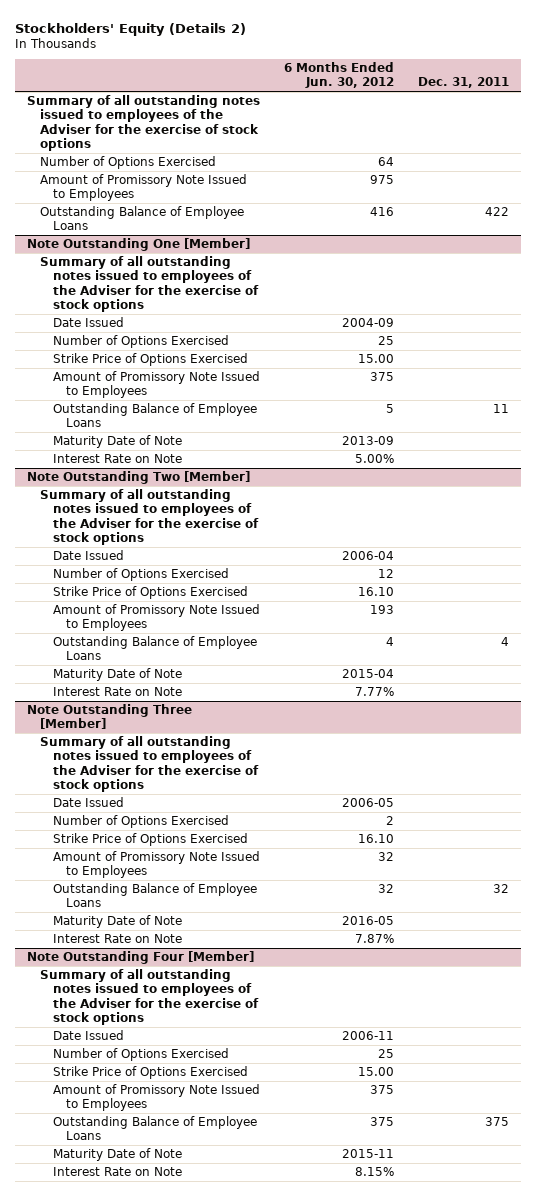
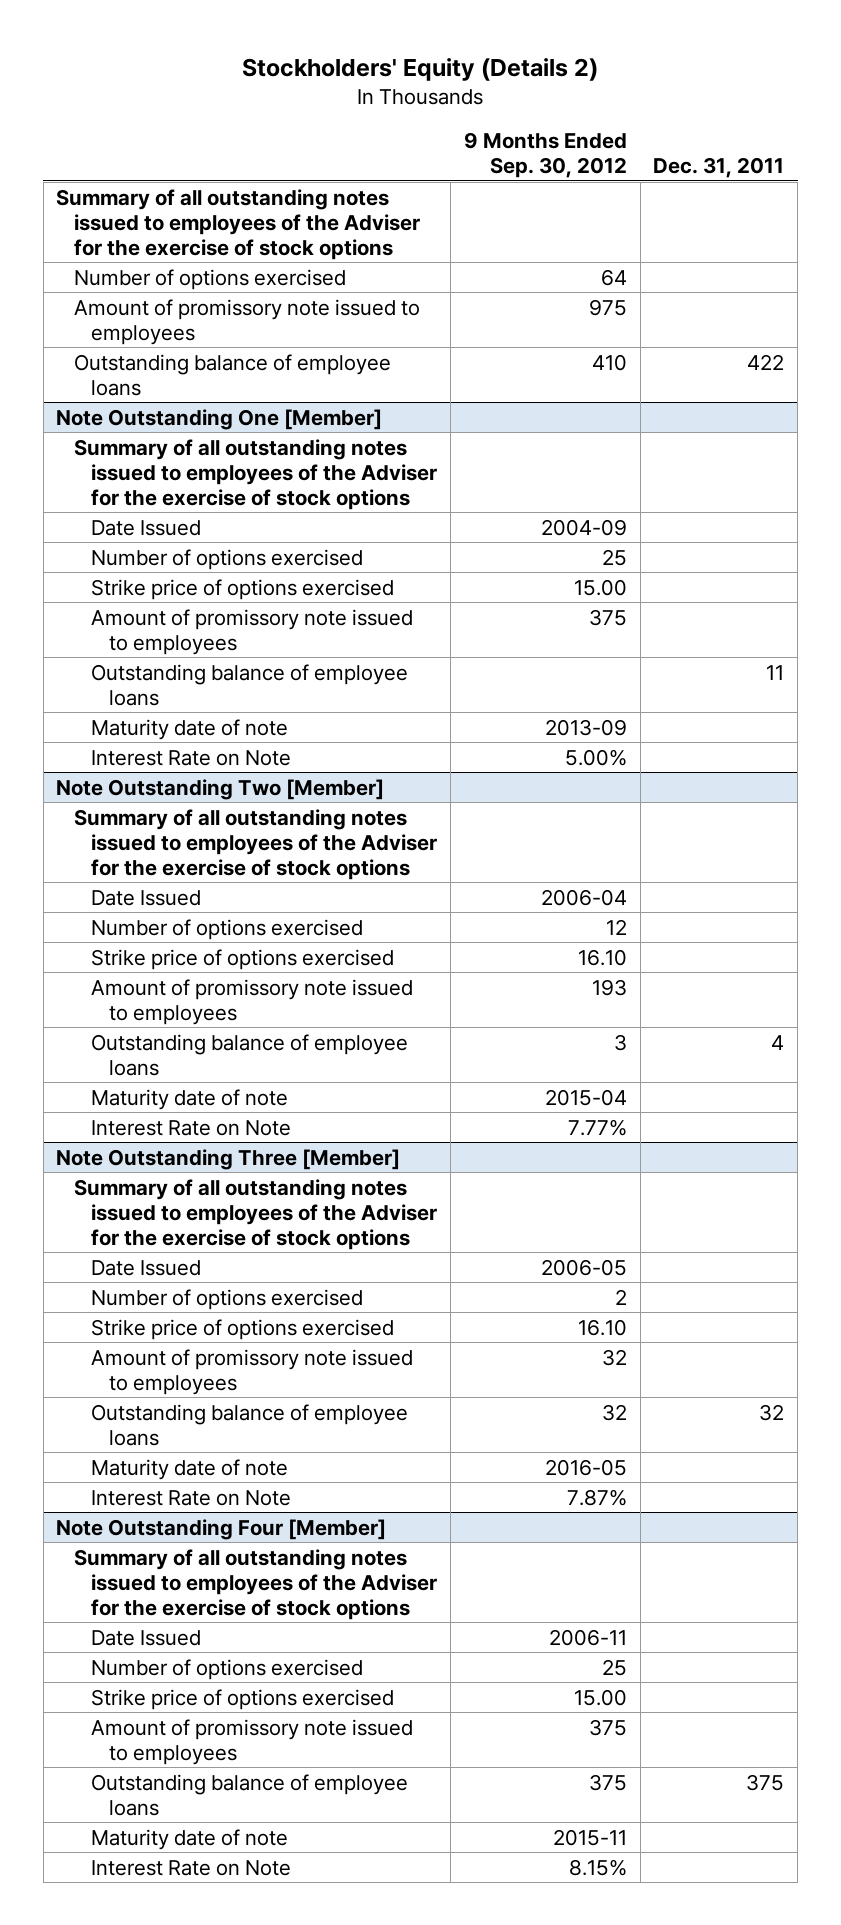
- | 6 Months Ended Jun. 30, 2012 | Dec. 31, 2011
+ | 9 Months Ended Sep. 30, 2012 | Dec. 31, 2011
- Number of Options Exercised | 64 |
- Amount of Promissory Note Issued to Employees | 975 |
- Outstanding Balance of Employee Loans | 416 | 422
+ Number of options exercised | 64 |
+ Amount of promissory note issued to employees | 975 |
+ Outstanding balance of employee loans | 410 | 422
@ Note Outstanding One [Member]
- Number of Options Exercised | 25 |
- Strike Price of Options Exercised | 15.00 |
- Amount of Promissory Note Issued to Employees | 375 |
- Outstanding Balance of Employee Loans | 5 | 11
- Maturity Date of Note | 2013-09 |
+ Number of options exercised | 25 |
+ Strike price of options exercised | 15.00 |
+ Amount of promissory note issued to employees | 375 |
+ Outstanding balance of employee loans | | 11
+ Maturity date of note | 2013-09 |
@ Note Outstanding Two [Member]
- Number of Options Exercised | 12 |
- Strike Price of Options Exercised | 16.10 |
- Amount of Promissory Note Issued to Employees | 193 |
- Outstanding Balance of Employee Loans | 4 | 4
- Maturity Date of Note | 2015-04 |
+ Number of options exercised | 12 |
+ Strike price of options exercised | 16.10 |
+ Amount of promissory note issued to employees | 193 |
+ Outstanding balance of employee loans | 3 | 4
+ Maturity date of note | 2015-04 |
@ Note Outstanding Three [Member]
- Number of Options Exercised | 2 |
- Strike Price of Options Exercised | 16.10 |
- Amount of Promissory Note Issued to Employees | 32 |
- Outstanding Balance of Employee Loans | 32 | 32
- Maturity Date of Note | 2016-05 |
+ Number of options exercised | 2 |
+ Strike price of options exercised | 16.10 |
+ Amount of promissory note issued to employees | 32 |
+ Outstanding balance of employee loans | 32 | 32
+ Maturity date of note | 2016-05 |
@ Note Outstanding Four [Member]
- Number of Options Exercised | 25 |
- Strike Price of Options Exercised | 15.00 |
- Amount of Promissory Note Issued to Employees | 375 |
- Outstanding Balance of Employee Loans | 375 | 375
- Maturity Date of Note | 2015-11 |
+ Number of options exercised | 25 |
+ Strike price of options exercised | 15.00 |
+ Amount of promissory note issued to employees | 375 |
+ Outstanding balance of employee loans | 375 | 375
+ Maturity date of note | 2015-11 |

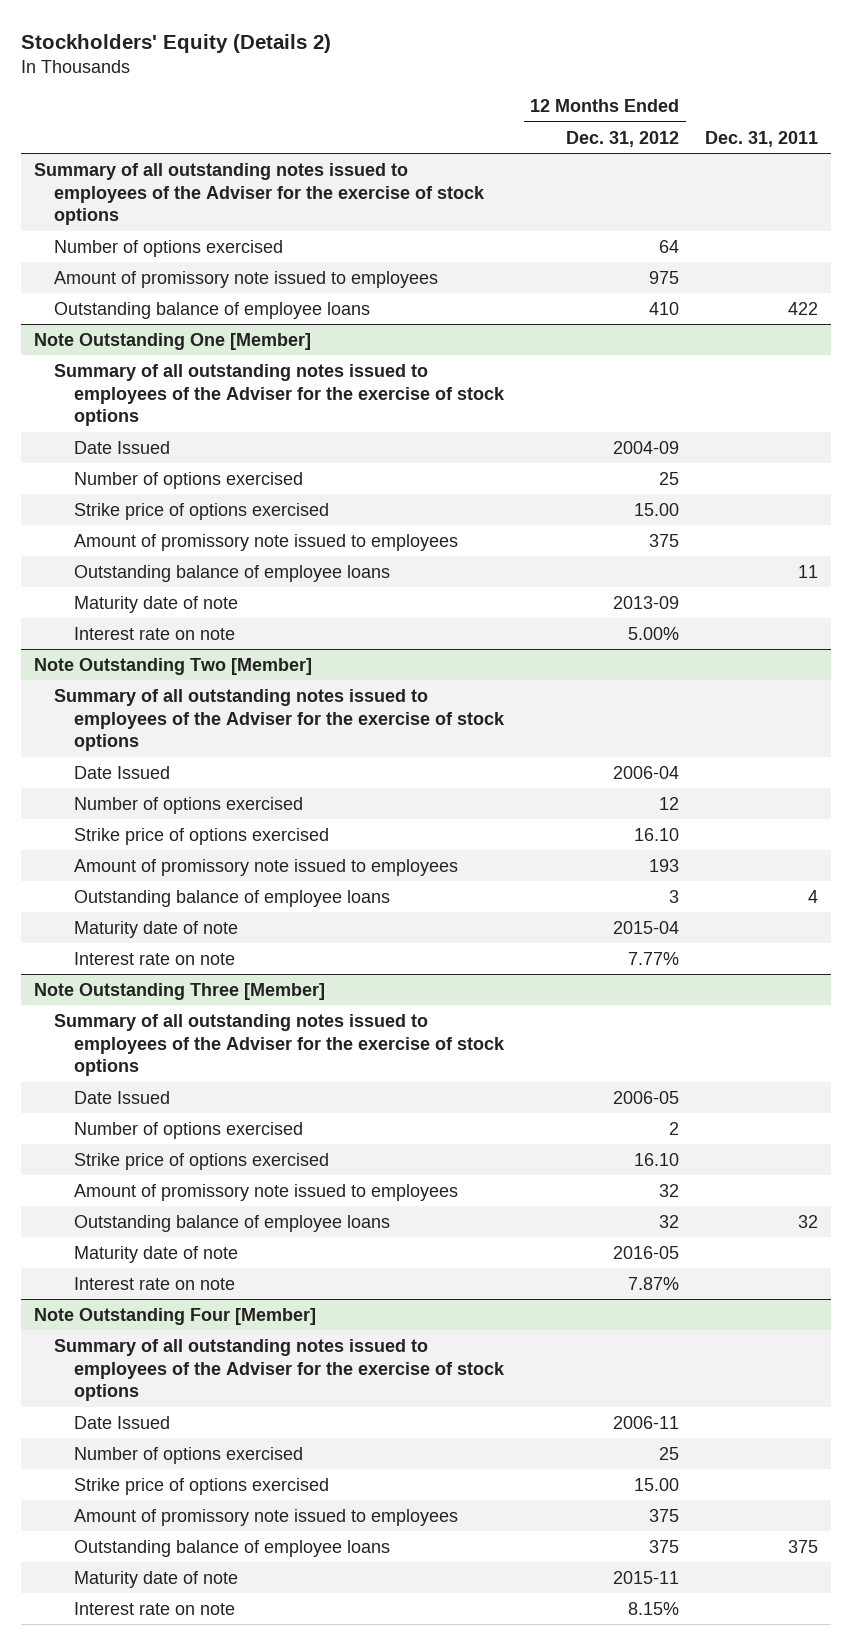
- | 9 Months Ended Sep. 30, 2012 | Dec. 31, 2011
+ | 12 Months Ended Dec. 31, 2012 | Dec. 31, 2011
@ Note Outstanding One [Member]
- Interest Rate on Note | 5.00% |
+ Interest rate on note | 5.00% |
@ Note Outstanding Two [Member]
- Interest Rate on Note | 7.77% |
+ Interest rate on note | 7.77% |
@ Note Outstanding Three [Member]
- Interest Rate on Note | 7.87% |
+ Interest rate on note | 7.87% |
@ Note Outstanding Four [Member]
- Interest Rate on Note | 8.15% |
+ Interest rate on note | 8.15% |

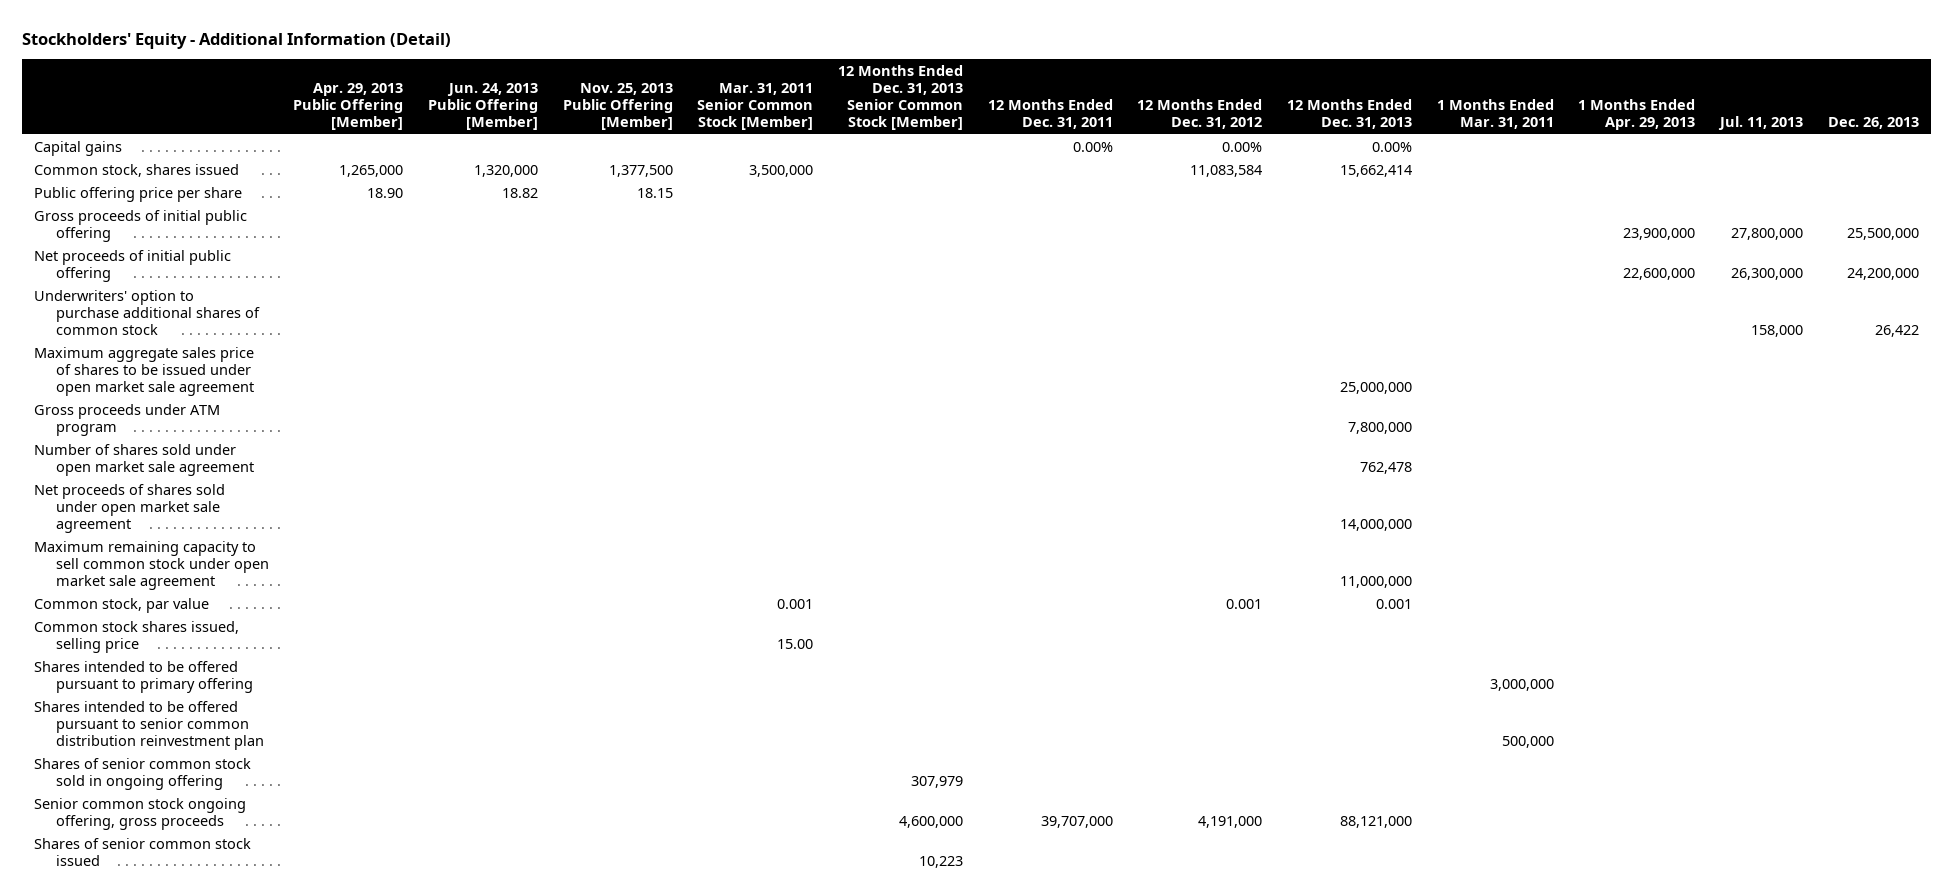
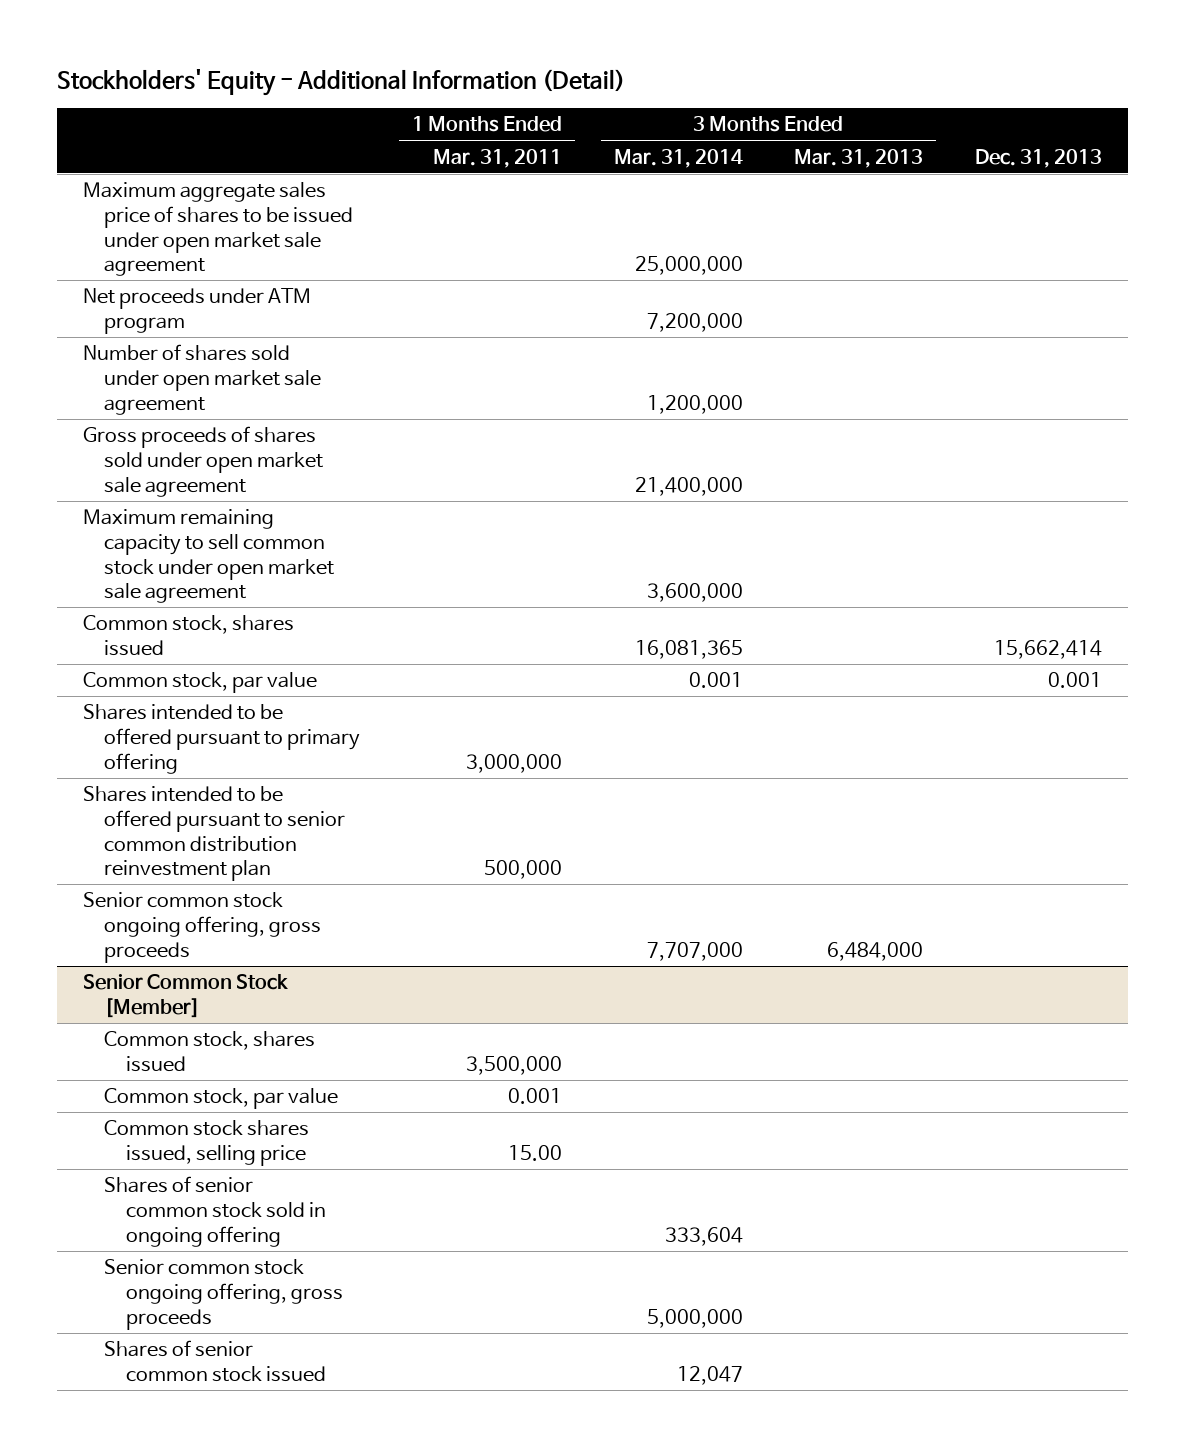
- | Apr. 29, 2013 Public Offering [Member] | Jun. 24, 2013 Public Offering [Member] | Nov. 25, 2013 Public Offering [Member] | Mar. 31, 2011 Senior Common Stock [Member] | 12 Months Ended Dec. 31, 2013 Senior Common Stock [Member] | 12 Months Ended Dec. 31, 2011 | 12 Months Ended Dec. 31, 2012 | 12 Months Ended Dec. 31, 2013 | 1 Months Ended Mar. 31, 2011 | 1 Months Ended Apr. 29, 2013 | Jul. 11, 2013 | Dec. 26, 2013
+ | 1 Months Ended Mar. 31, 2011 | 3 Months Ended Mar. 31, 2014 | 3 Months Ended Mar. 31, 2013 | Dec. 31, 2013
- Capital gains | | | | | | 0.00% | 0.00% | 0.00% | | | |
- Public offering price per share | 18.90 | 18.82 | 18.15 | | | | | | | | |
- Gross proceeds of initial public offering | | | | | | | | | | 23,900,000 | 27,800,000 | 25,500,000
- Net proceeds of initial public offering | | | | | | | | | | 22,600,000 | 26,300,000 | 24,200,000
- Underwriters' option to purchase additional shares of common stock | | | | | | | | | | | 158,000 | 26,422
- Gross proceeds under ATM program | | | | | | | | 7,800,000 | | | |
+ Net proceeds under ATM program | | 7,200,000 | |
- Net proceeds of shares sold under open market sale agreement | | | | | | | | 14,000,000 | | | |
+ Gross proceeds of shares sold under open market sale agreement | | 21,400,000 | |
moved down: Common stock, shares issued | | 16,081,365 | | 15,662,414
- Common stock shares issued, selling price | | | | 15.00 | | | | | | | |
- Shares of senior common stock sold in ongoing offering | | | | | 307,979 | | | | | | |
- Shares of senior common stock issued | | | | | 10,223 | | | | | | |
+ Senior Common Stock [Member]
+ Common stock, shares issued | 3,500,000 | | |
+ Common stock, par value | 0.001 | | |
+ Common stock shares issued, selling price | 15.00 | | |
+ Shares of senior common stock sold in ongoing offering | | 333,604 | |
+ Senior common stock ongoing offering, gross proceeds | | 5,000,000 | |
+ Shares of senior common stock issued | | 12,047 | |

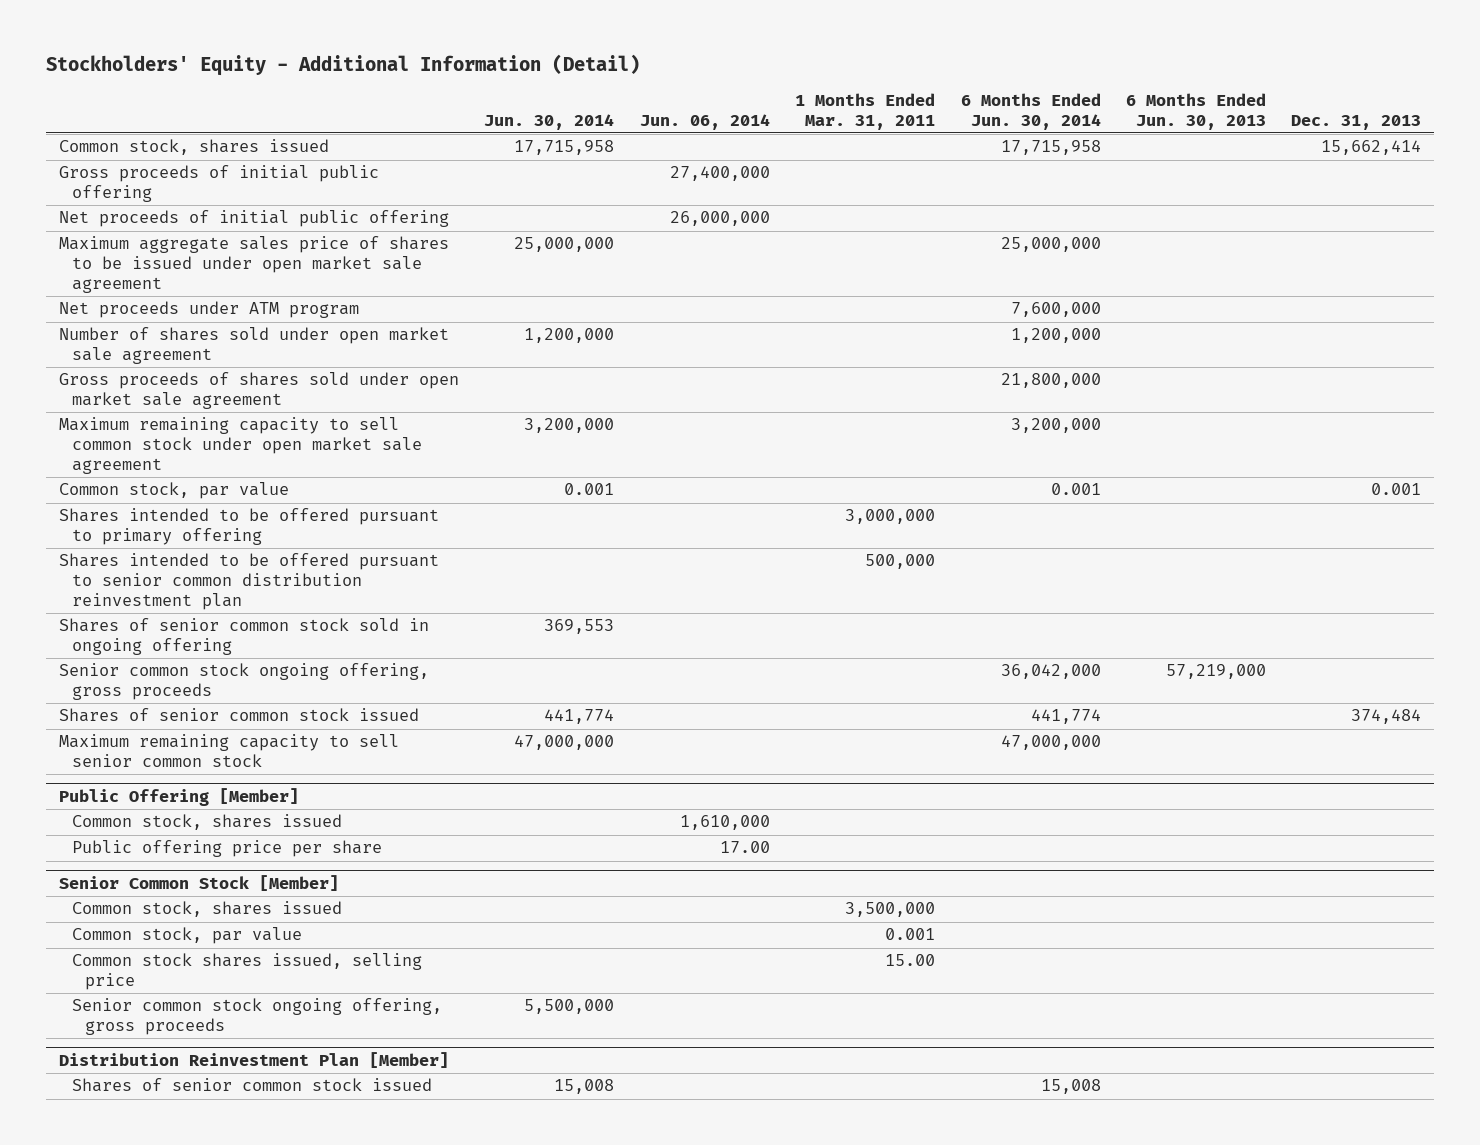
- | 1 Months Ended Mar. 31, 2011 | 3 Months Ended Mar. 31, 2014 | 3 Months Ended Mar. 31, 2013 | Dec. 31, 2013
+ | Jun. 30, 2014 | Jun. 06, 2014 | 1 Months Ended Mar. 31, 2011 | 6 Months Ended Jun. 30, 2014 | 6 Months Ended Jun. 30, 2013 | Dec. 31, 2013
moved up: Common stock, shares issued | 17,715,958 | | | 17,715,958 | | 15,662,414
+ Gross proceeds of initial public offering | | 27,400,000 | | | |
+ Net proceeds of initial public offering | | 26,000,000 | | | |
+ Shares of senior common stock sold in ongoing offering | 369,553 | | | | |
+ Shares of senior common stock issued | 441,774 | | | 441,774 | | 374,484
+ Maximum remaining capacity to sell senior common stock | 47,000,000 | | | 47,000,000 | |
+ Public Offering [Member]
+ Common stock, shares issued | | 1,610,000 | | | |
+ Public offering price per share | | 17.00 | | | |
@ Senior Common Stock [Member]
- Shares of senior common stock sold in ongoing offering | | 333,604 | |
- Shares of senior common stock issued | | 12,047 | |
+ Distribution Reinvestment Plan [Member]
+ Shares of senior common stock issued | 15,008 | | | 15,008 | |

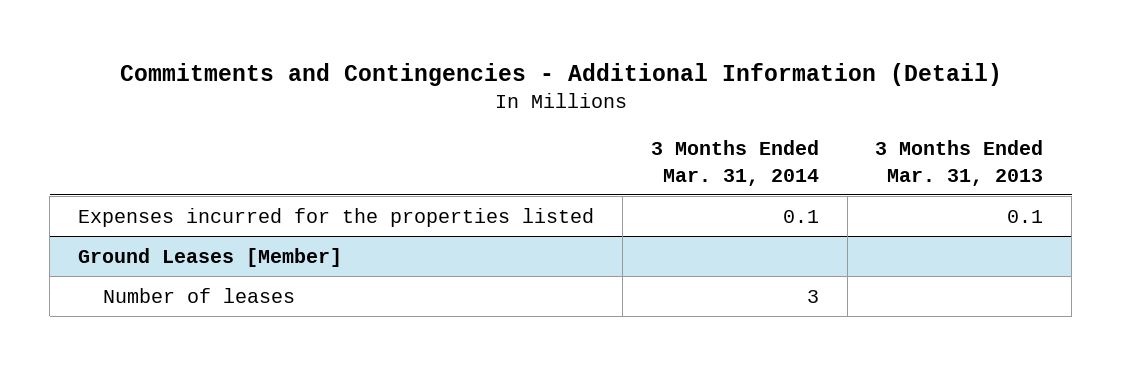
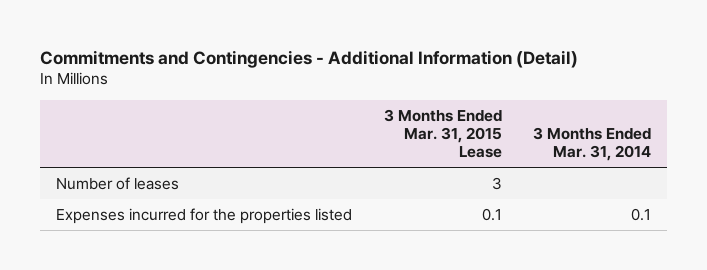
- | 3 Months Ended Mar. 31, 2014 | 3 Months Ended Mar. 31, 2013
+ | 3 Months Ended Mar. 31, 2015 Lease | 3 Months Ended Mar. 31, 2014
+ Number of leases | 3 |
- Ground Leases [Member]
- Number of leases | 3 |

